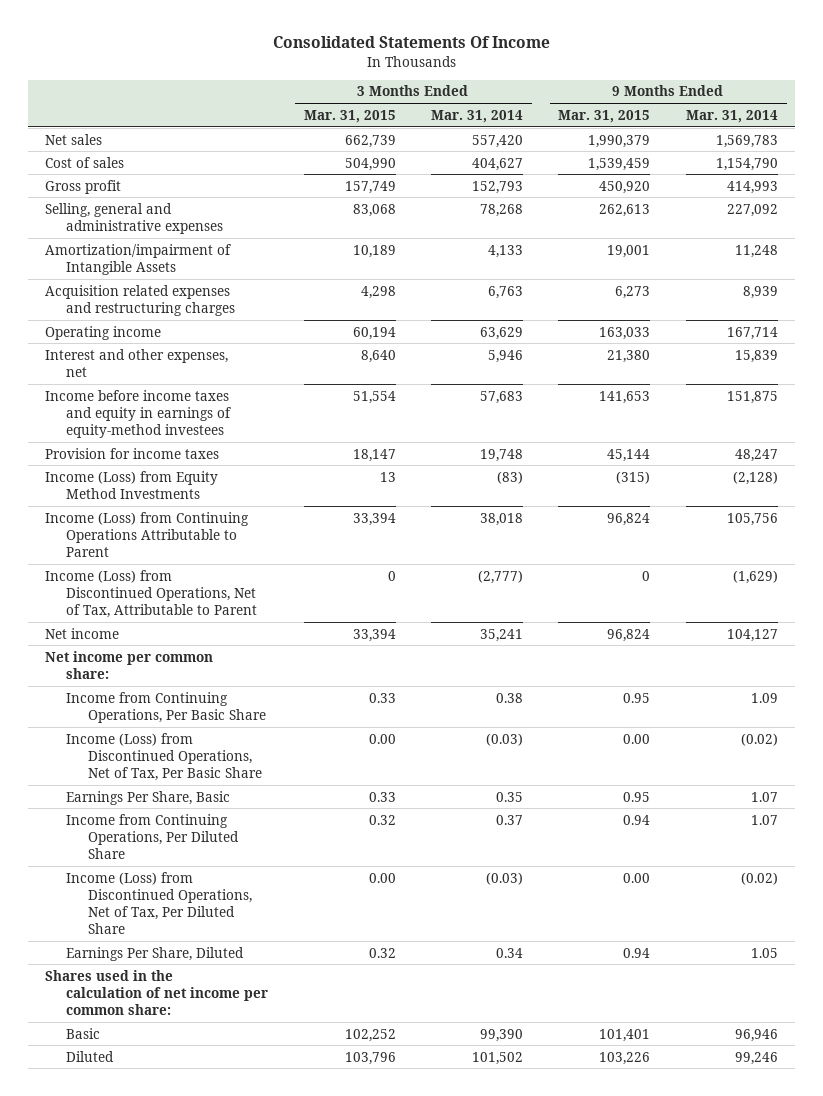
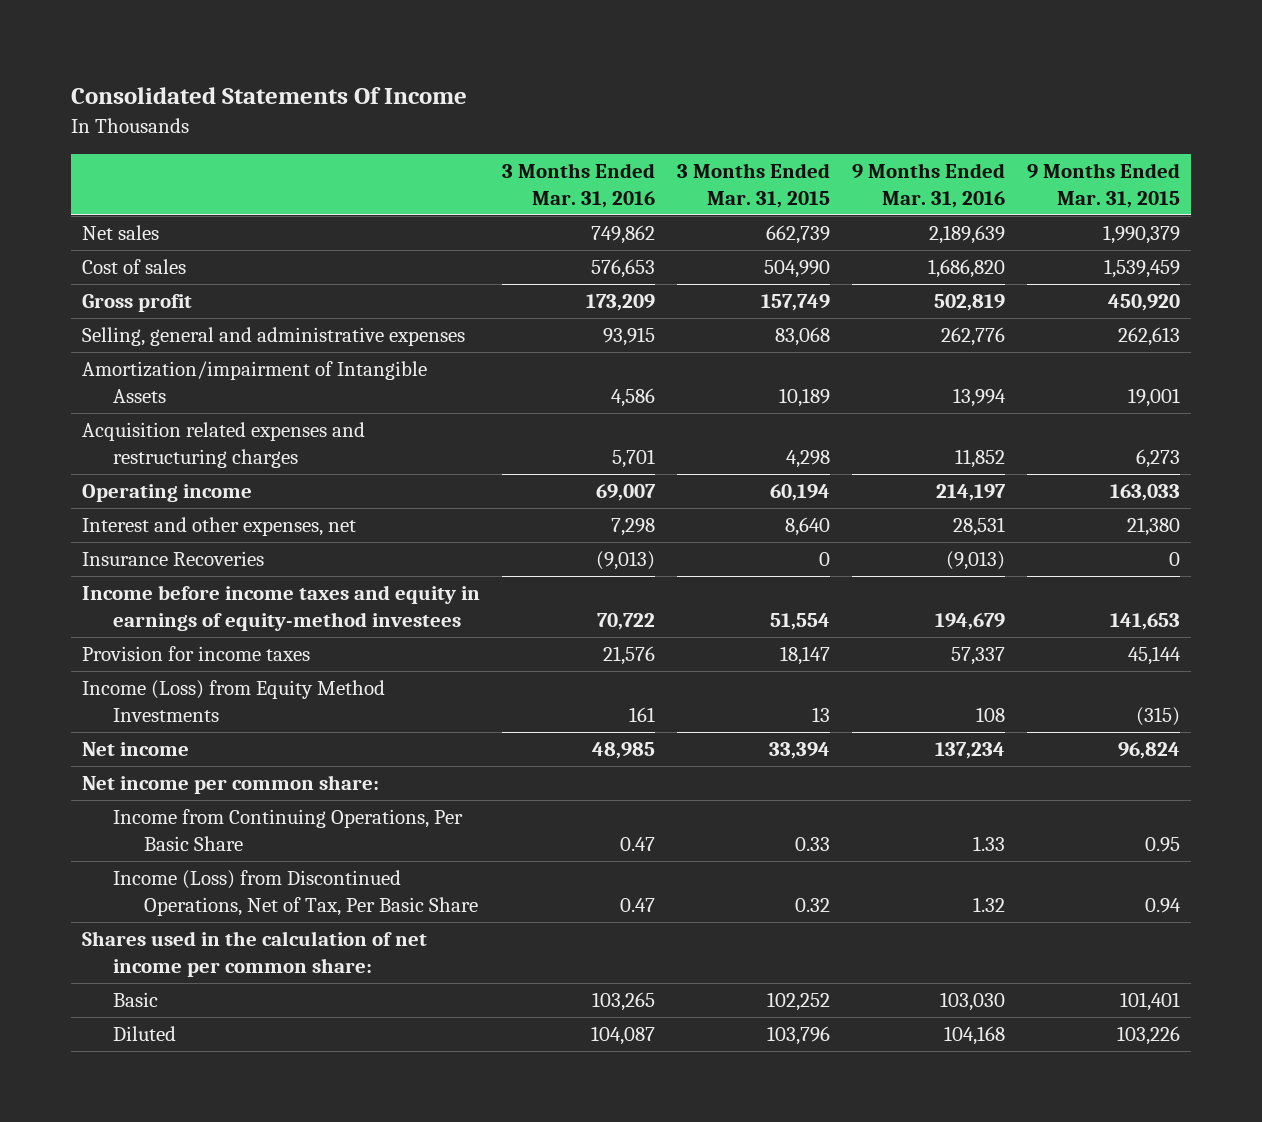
- | 3 Months Ended Mar. 31, 2015 | 3 Months Ended Mar. 31, 2014 | 9 Months Ended Mar. 31, 2015 | 9 Months Ended Mar. 31, 2014
+ | 3 Months Ended Mar. 31, 2016 | 3 Months Ended Mar. 31, 2015 | 9 Months Ended Mar. 31, 2016 | 9 Months Ended Mar. 31, 2015
+ Insurance Recoveries | (9,013) | 0 | (9,013) | 0
- Income (Loss) from Continuing Operations Attributable to Parent | 33,394 | 38,018 | 96,824 | 105,756
- Income (Loss) from Discontinued Operations, Net of Tax, Attributable to Parent | 0 | (2,777) | 0 | (1,629)
- Income (Loss) from Discontinued Operations, Net of Tax, Per Basic Share | 0.00 | (0.03) | 0.00 | (0.02)
- Earnings Per Share, Basic | 0.33 | 0.35 | 0.95 | 1.07
- Income from Continuing Operations, Per Diluted Share | 0.32 | 0.37 | 0.94 | 1.07
- Income (Loss) from Discontinued Operations, Net of Tax, Per Diluted Share | 0.00 | (0.03) | 0.00 | (0.02)
- Earnings Per Share, Diluted | 0.32 | 0.34 | 0.94 | 1.05
+ Income (Loss) from Discontinued Operations, Net of Tax, Per Basic Share | 0.47 | 0.32 | 1.32 | 0.94

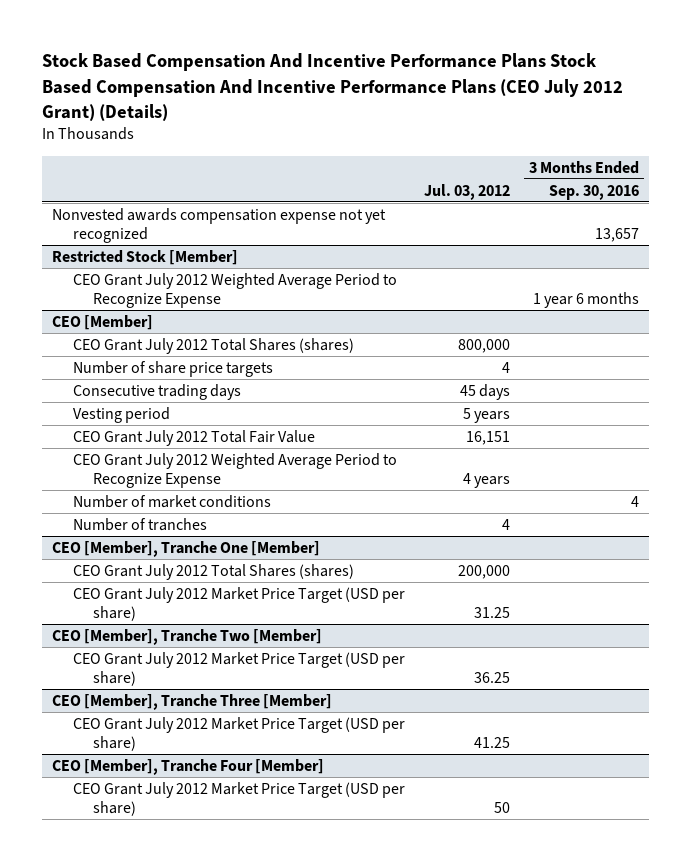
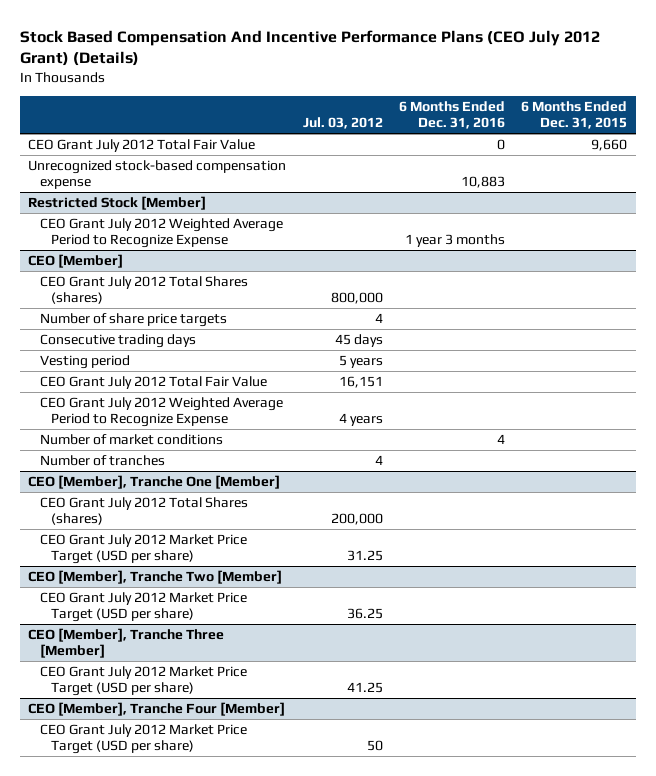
- Stock Based Compensation And Incentive Performance Plans Stock Based Compensation And Incentive Performance Plans (CEO July 2012 Grant) (Details)
+ Stock Based Compensation And Incentive Performance Plans (CEO July 2012 Grant) (Details)
- | Jul. 03, 2012 | 3 Months Ended Sep. 30, 2016
+ | Jul. 03, 2012 | 6 Months Ended Dec. 31, 2016 | 6 Months Ended Dec. 31, 2015
- Nonvested awards compensation expense not yet recognized | | 13,657
+ CEO Grant July 2012 Total Fair Value | | 0 | 9,660
+ Unrecognized stock-based compensation expense | | 10,883 |

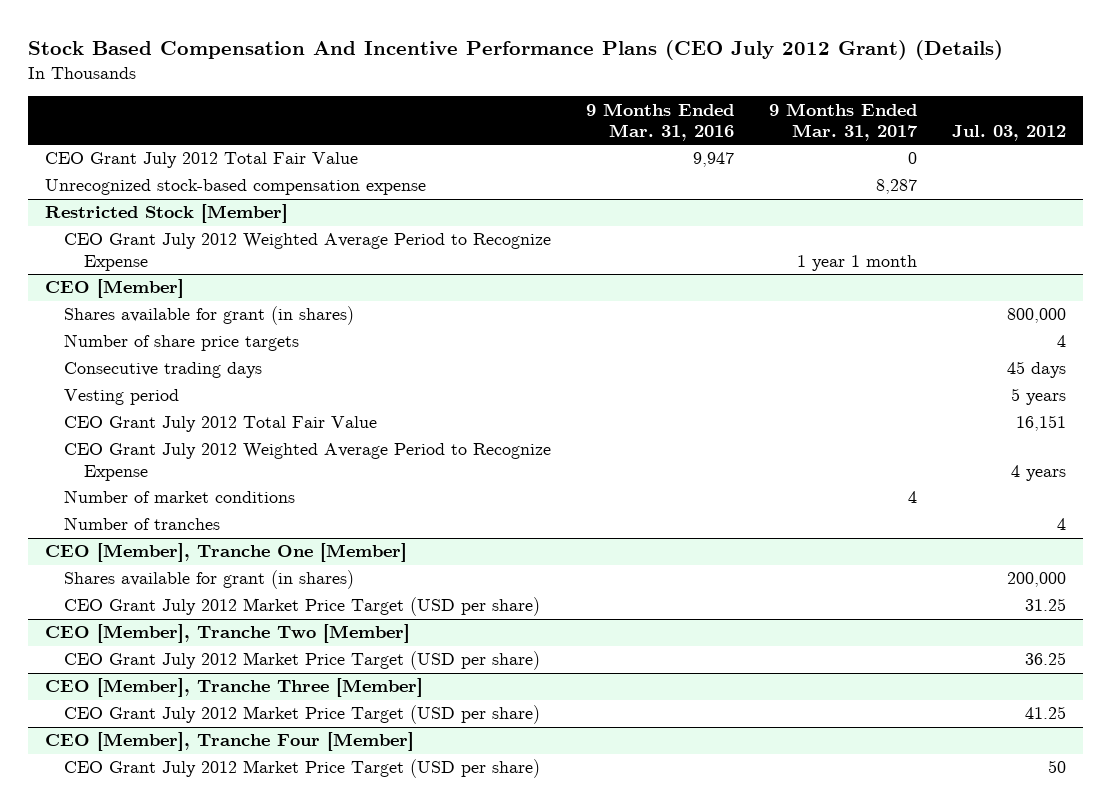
- | Jul. 03, 2012 | 6 Months Ended Dec. 31, 2016 | 6 Months Ended Dec. 31, 2015
+ | 9 Months Ended Mar. 31, 2016 | 9 Months Ended Mar. 31, 2017 | Jul. 03, 2012
@ CEO [Member]
- CEO Grant July 2012 Total Shares (shares) | 800,000 | |
+ Shares available for grant (in shares) | | | 800,000
@ CEO [Member], Tranche One [Member]
- CEO Grant July 2012 Total Shares (shares) | 200,000 | |
+ Shares available for grant (in shares) | | | 200,000

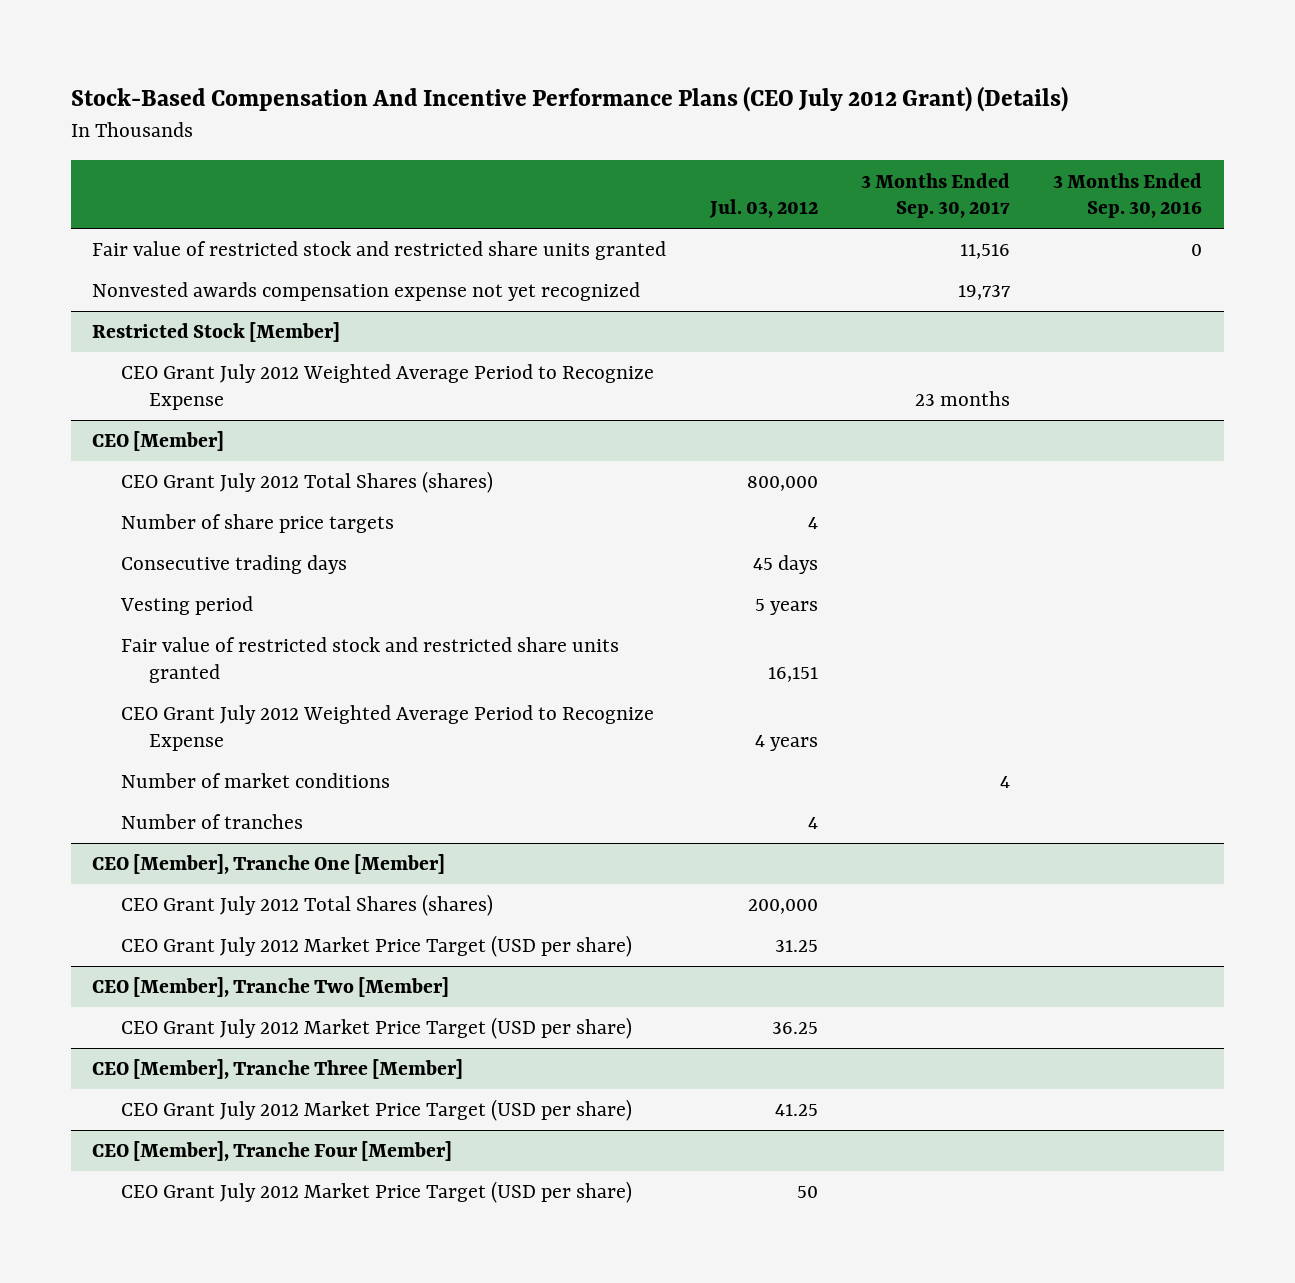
- Stock Based Compensation And Incentive Performance Plans (CEO July 2012 Grant) (Details)
+ Stock-Based Compensation And Incentive Performance Plans (CEO July 2012 Grant) (Details)
- | 9 Months Ended Mar. 31, 2016 | 9 Months Ended Mar. 31, 2017 | Jul. 03, 2012
+ | Jul. 03, 2012 | 3 Months Ended Sep. 30, 2017 | 3 Months Ended Sep. 30, 2016
- CEO Grant July 2012 Total Fair Value | 9,947 | 0 |
- Unrecognized stock-based compensation expense | | 8,287 |
+ Fair value of restricted stock and restricted share units granted | | 11,516 | 0
+ Nonvested awards compensation expense not yet recognized | | 19,737 |
@ CEO [Member]
- Shares available for grant (in shares) | | | 800,000
+ CEO Grant July 2012 Total Shares (shares) | 800,000 | |
- CEO Grant July 2012 Total Fair Value | | | 16,151
+ Fair value of restricted stock and restricted share units granted | 16,151 | |
@ CEO [Member], Tranche One [Member]
- Shares available for grant (in shares) | | | 200,000
+ CEO Grant July 2012 Total Shares (shares) | 200,000 | |

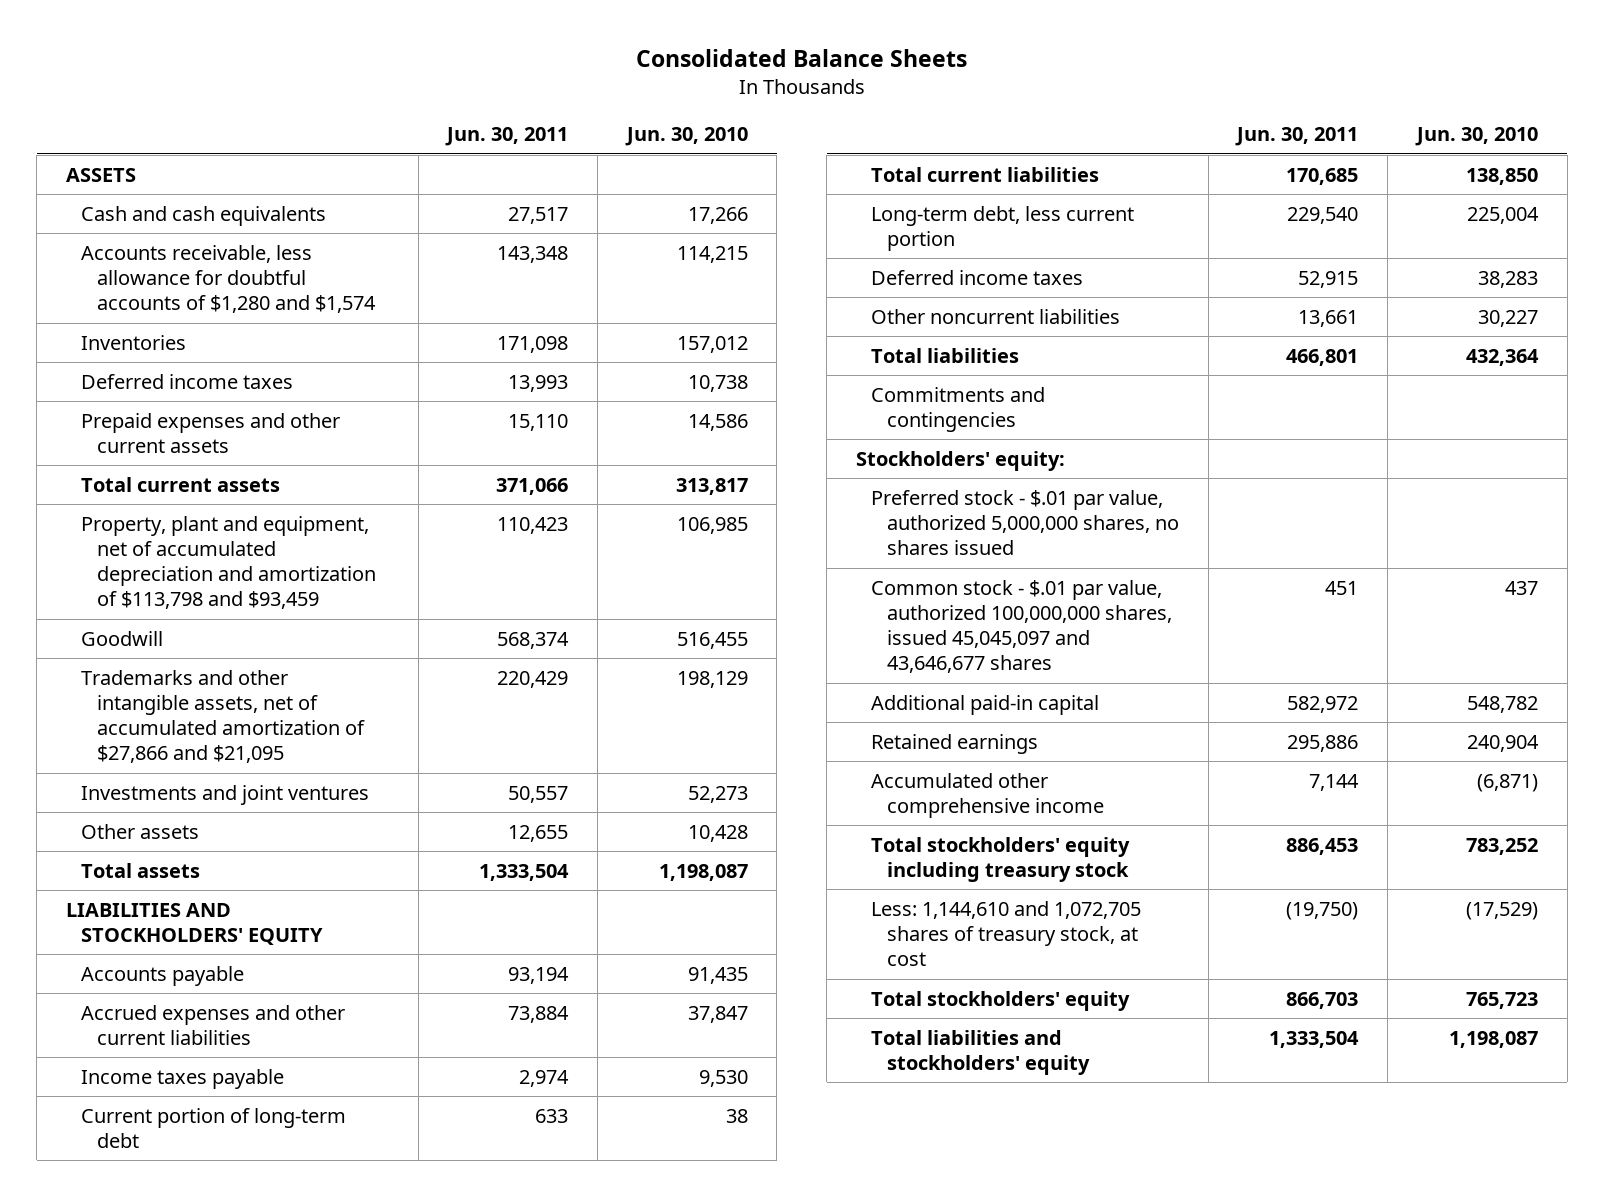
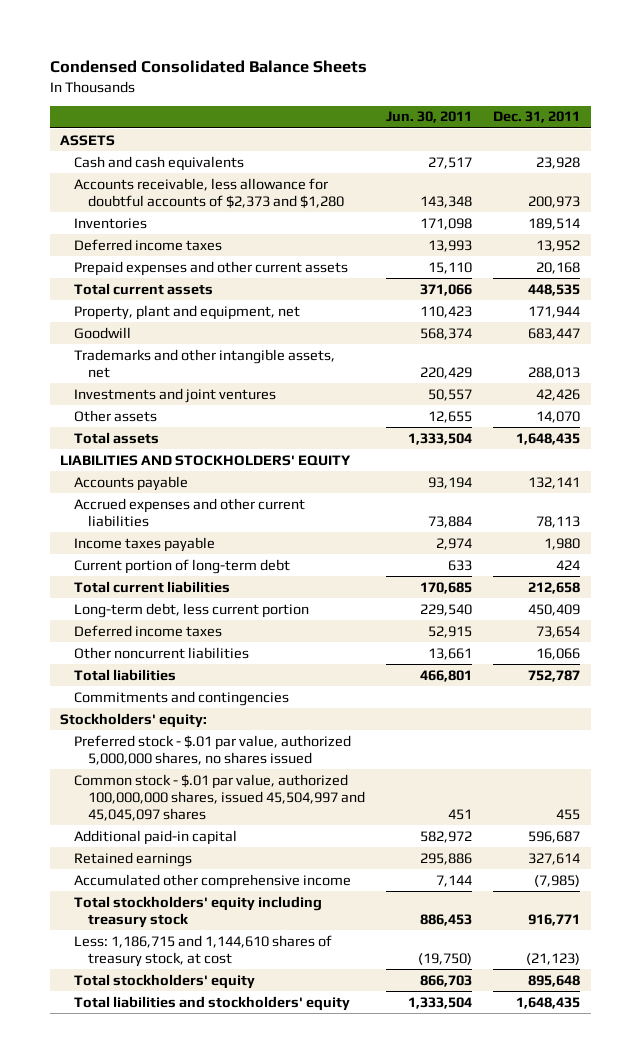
- Consolidated Balance Sheets
+ Condensed Consolidated Balance Sheets
- | Jun. 30, 2011 | Jun. 30, 2010
+ | Jun. 30, 2011 | Dec. 31, 2011
- Accounts receivable, less allowance for doubtful accounts of $1,280 and $1,574 | 143,348 | 114,215
+ Accounts receivable, less allowance for doubtful accounts of $2,373 and $1,280 | 143,348 | 200,973
- Property, plant and equipment, net of accumulated depreciation and amortization of $113,798 and $93,459 | 110,423 | 106,985
+ Property, plant and equipment, net | 110,423 | 171,944
- Trademarks and other intangible assets, net of accumulated amortization of $27,866 and $21,095 | 220,429 | 198,129
+ Trademarks and other intangible assets, net | 220,429 | 288,013
- Common stock - $.01 par value, authorized 100,000,000 shares, issued 45,045,097 and 43,646,677 shares | 451 | 437
+ Common stock - $.01 par value, authorized 100,000,000 shares, issued 45,504,997 and 45,045,097 shares | 451 | 455
- Less: 1,144,610 and 1,072,705 shares of treasury stock, at cost | (19,750) | (17,529)
+ Less: 1,186,715 and 1,144,610 shares of treasury stock, at cost | (19,750) | (21,123)

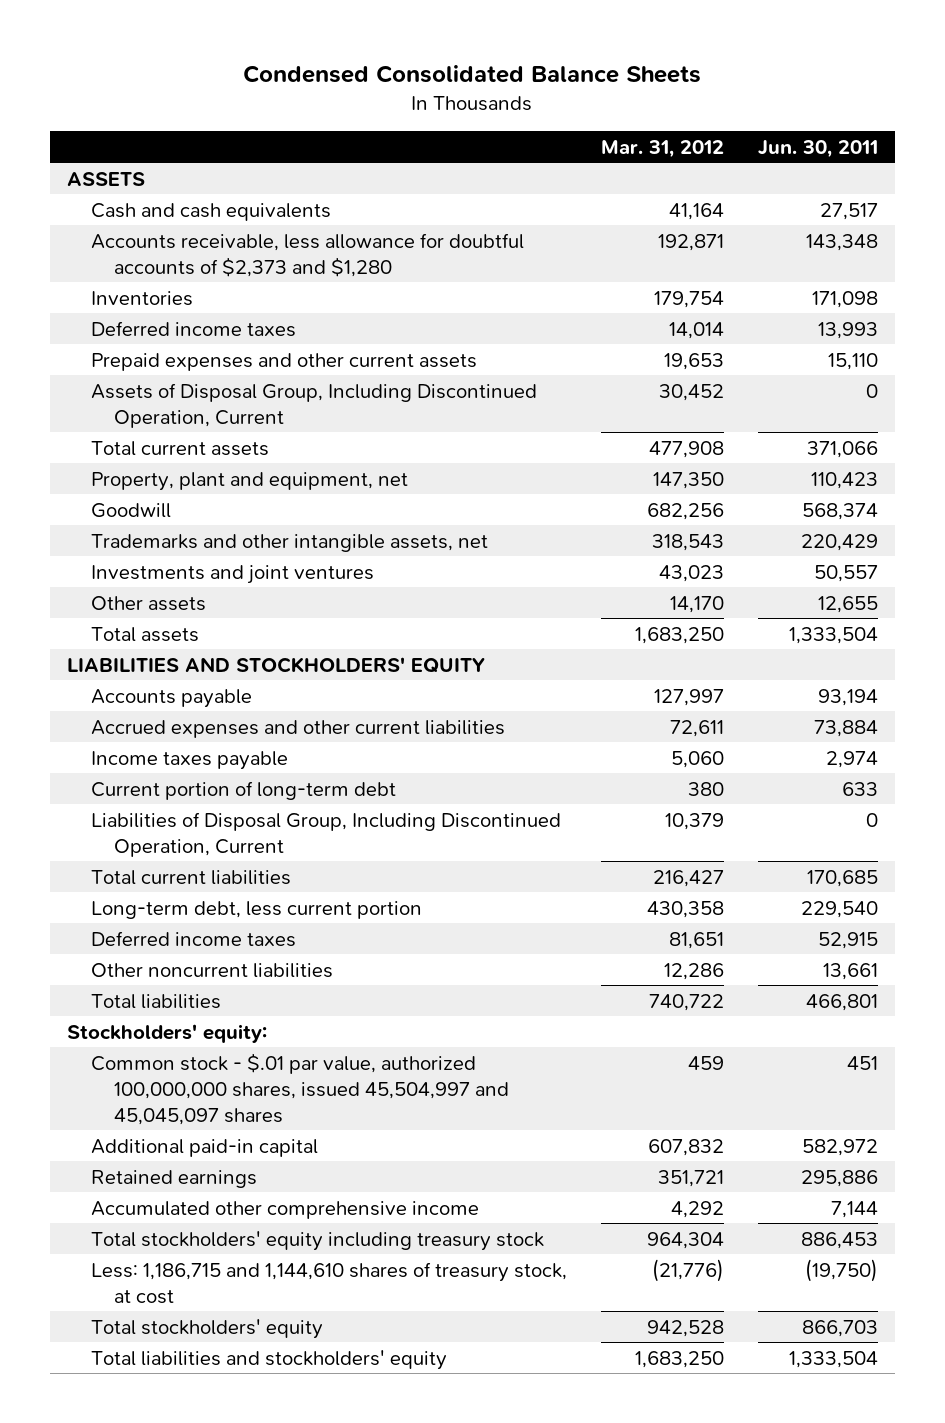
- | Jun. 30, 2011 | Dec. 31, 2011
+ | Mar. 31, 2012 | Jun. 30, 2011
+ Assets of Disposal Group, Including Discontinued Operation, Current | 30,452 | 0
+ Liabilities of Disposal Group, Including Discontinued Operation, Current | 10,379 | 0
- Commitments and contingencies
- Preferred stock - $.01 par value, authorized 5,000,000 shares, no shares issued

